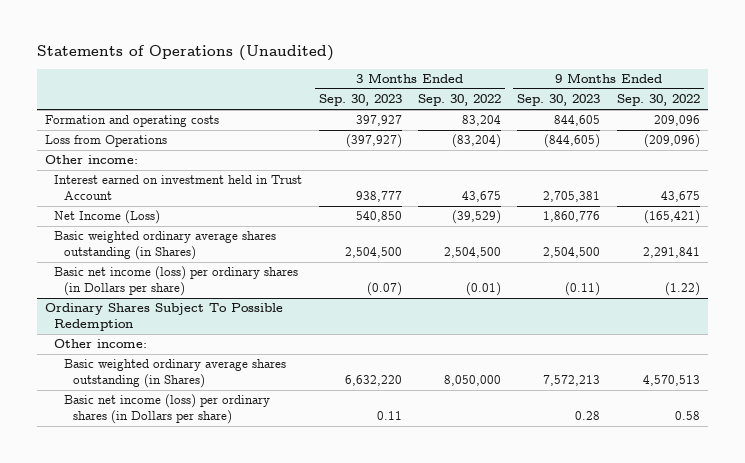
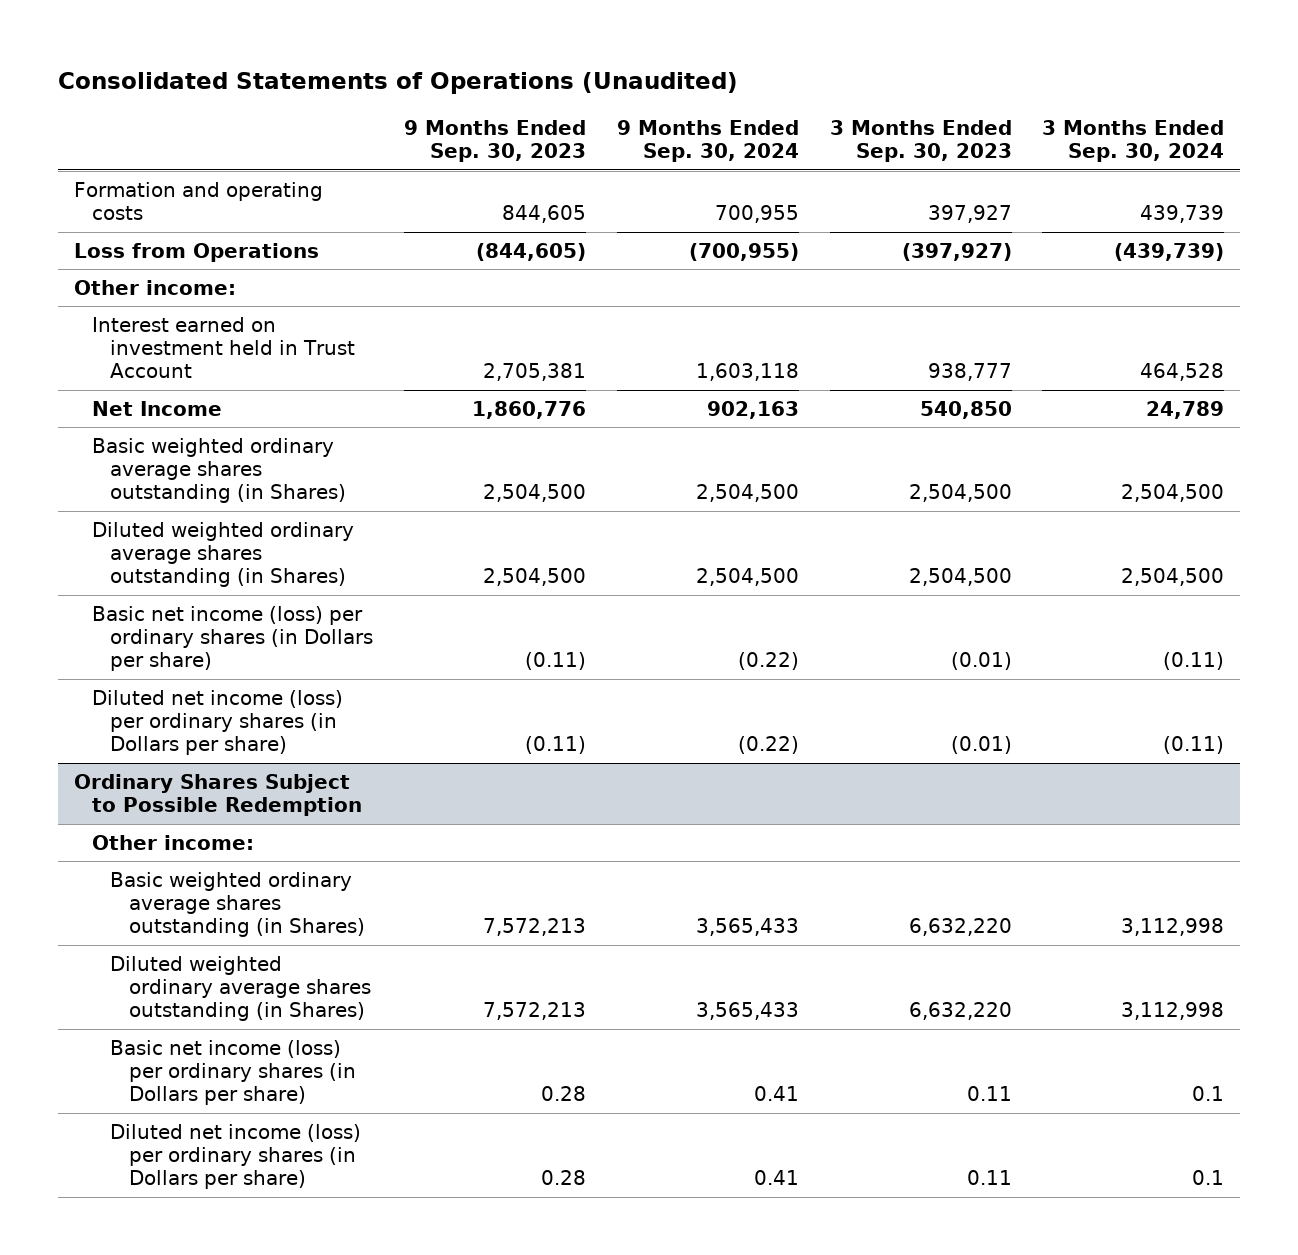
- Statements of Operations (Unaudited)
+ Consolidated Statements of Operations (Unaudited)
- | 3 Months Ended Sep. 30, 2023 | 3 Months Ended Sep. 30, 2022 | 9 Months Ended Sep. 30, 2023 | 9 Months Ended Sep. 30, 2022
+ | 9 Months Ended Sep. 30, 2023 | 9 Months Ended Sep. 30, 2024 | 3 Months Ended Sep. 30, 2023 | 3 Months Ended Sep. 30, 2024
- Net Income (Loss) | 540,850 | (39,529) | 1,860,776 | (165,421)
+ Net Income | 1,860,776 | 902,163 | 540,850 | 24,789
- Basic net income (loss) per ordinary shares (in Dollars per share) | (0.07) | (0.01) | (0.11) | (1.22)
- Ordinary Shares Subject To Possible Redemption
+ Diluted weighted ordinary average shares outstanding (in Shares) | 2,504,500 | 2,504,500 | 2,504,500 | 2,504,500
+ Basic net income (loss) per ordinary shares (in Dollars per share) | (0.11) | (0.22) | (0.01) | (0.11)
+ Diluted net income (loss) per ordinary shares (in Dollars per share) | (0.11) | (0.22) | (0.01) | (0.11)
+ Ordinary Shares Subject to Possible Redemption
+ Diluted weighted ordinary average shares outstanding (in Shares) | 7,572,213 | 3,565,433 | 6,632,220 | 3,112,998
+ Diluted net income (loss) per ordinary shares (in Dollars per share) | 0.28 | 0.41 | 0.11 | 0.1

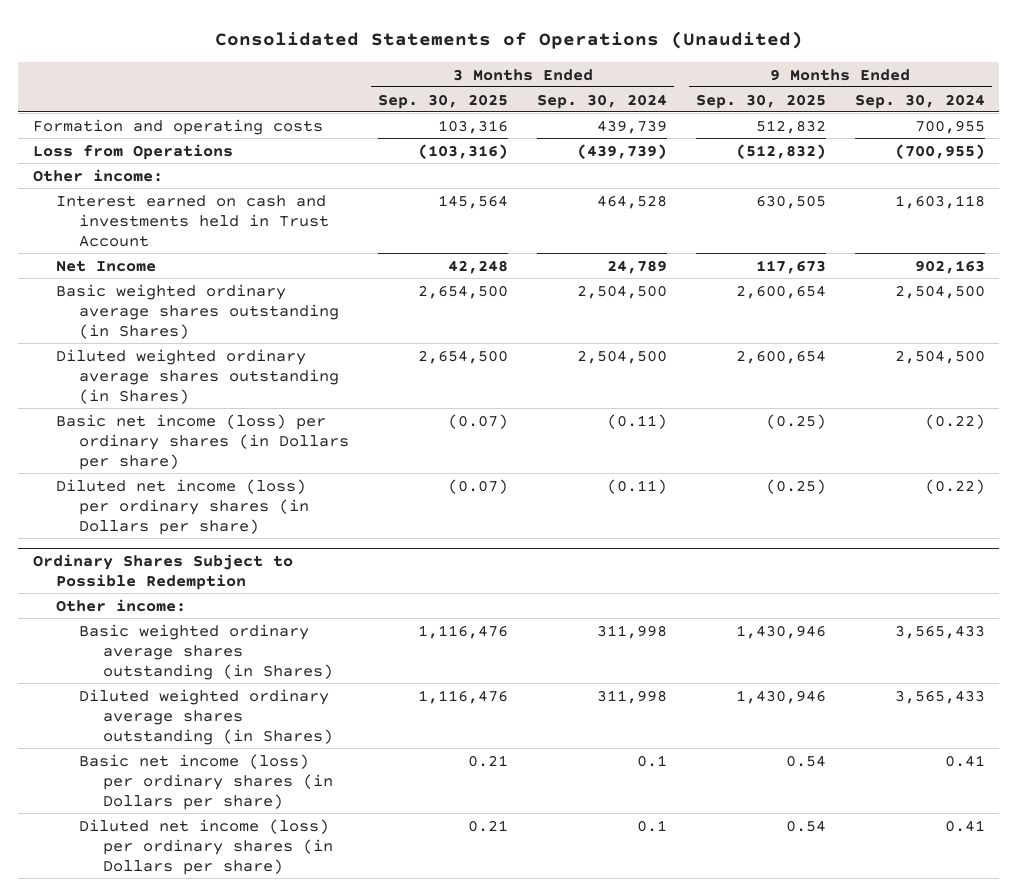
- | 9 Months Ended Sep. 30, 2023 | 9 Months Ended Sep. 30, 2024 | 3 Months Ended Sep. 30, 2023 | 3 Months Ended Sep. 30, 2024
+ | 3 Months Ended Sep. 30, 2025 | 3 Months Ended Sep. 30, 2024 | 9 Months Ended Sep. 30, 2025 | 9 Months Ended Sep. 30, 2024
- Interest earned on investment held in Trust Account | 2,705,381 | 1,603,118 | 938,777 | 464,528
+ Interest earned on cash and investments held in Trust Account | 145,564 | 464,528 | 630,505 | 1,603,118
@ Ordinary Shares Subject to Possible Redemption
- Basic weighted ordinary average shares outstanding (in Shares) | 7,572,213 | 3,565,433 | 6,632,220 | 3,112,998
- Diluted weighted ordinary average shares outstanding (in Shares) | 7,572,213 | 3,565,433 | 6,632,220 | 3,112,998
+ Basic weighted ordinary average shares outstanding (in Shares) | 1,116,476 | 311,998 | 1,430,946 | 3,565,433
+ Diluted weighted ordinary average shares outstanding (in Shares) | 1,116,476 | 311,998 | 1,430,946 | 3,565,433

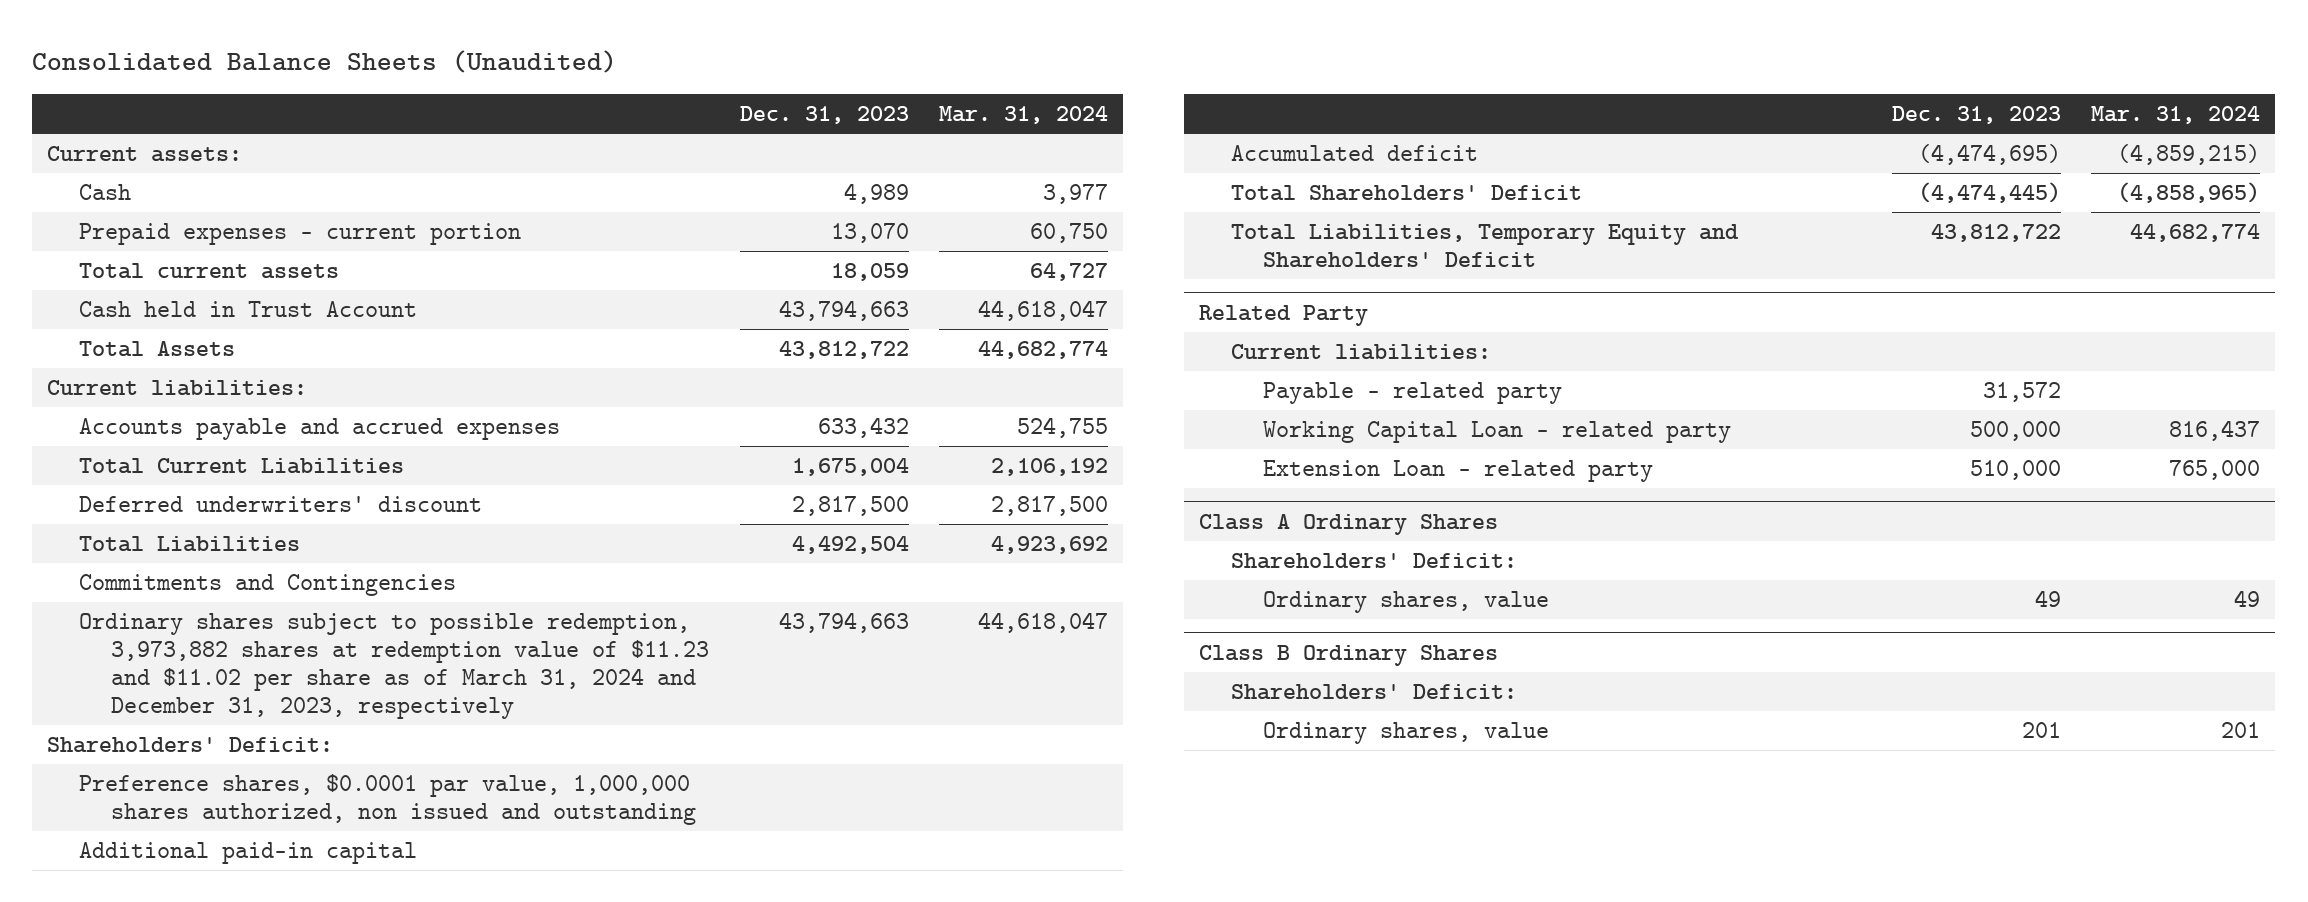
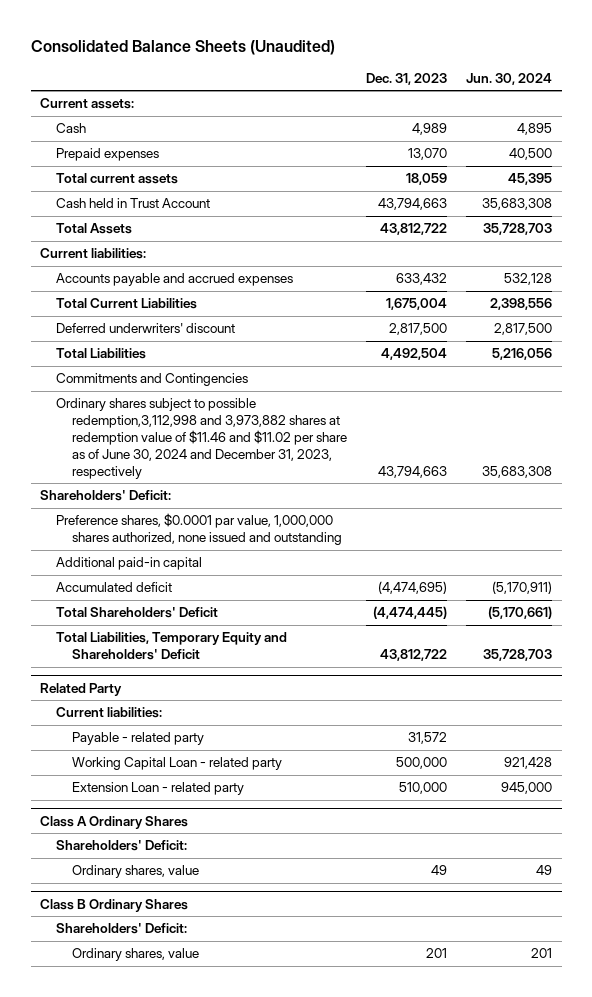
- | Dec. 31, 2023 | Mar. 31, 2024
+ | Dec. 31, 2023 | Jun. 30, 2024
- Prepaid expenses - current portion | 13,070 | 60,750
+ Prepaid expenses | 13,070 | 40,500
- Ordinary shares subject to possible redemption, 3,973,882 shares at redemption value of $11.23 and $11.02 per share as of March 31, 2024 and December 31, 2023, respectively | 43,794,663 | 44,618,047
+ Ordinary shares subject to possible redemption,3,112,998 and 3,973,882 shares at redemption value of $11.46 and $11.02 per share as of June 30, 2024 and December 31, 2023, respectively | 43,794,663 | 35,683,308
- Preference shares, $0.0001 par value, 1,000,000 shares authorized, non issued and outstanding
+ Preference shares, $0.0001 par value, 1,000,000 shares authorized, none issued and outstanding

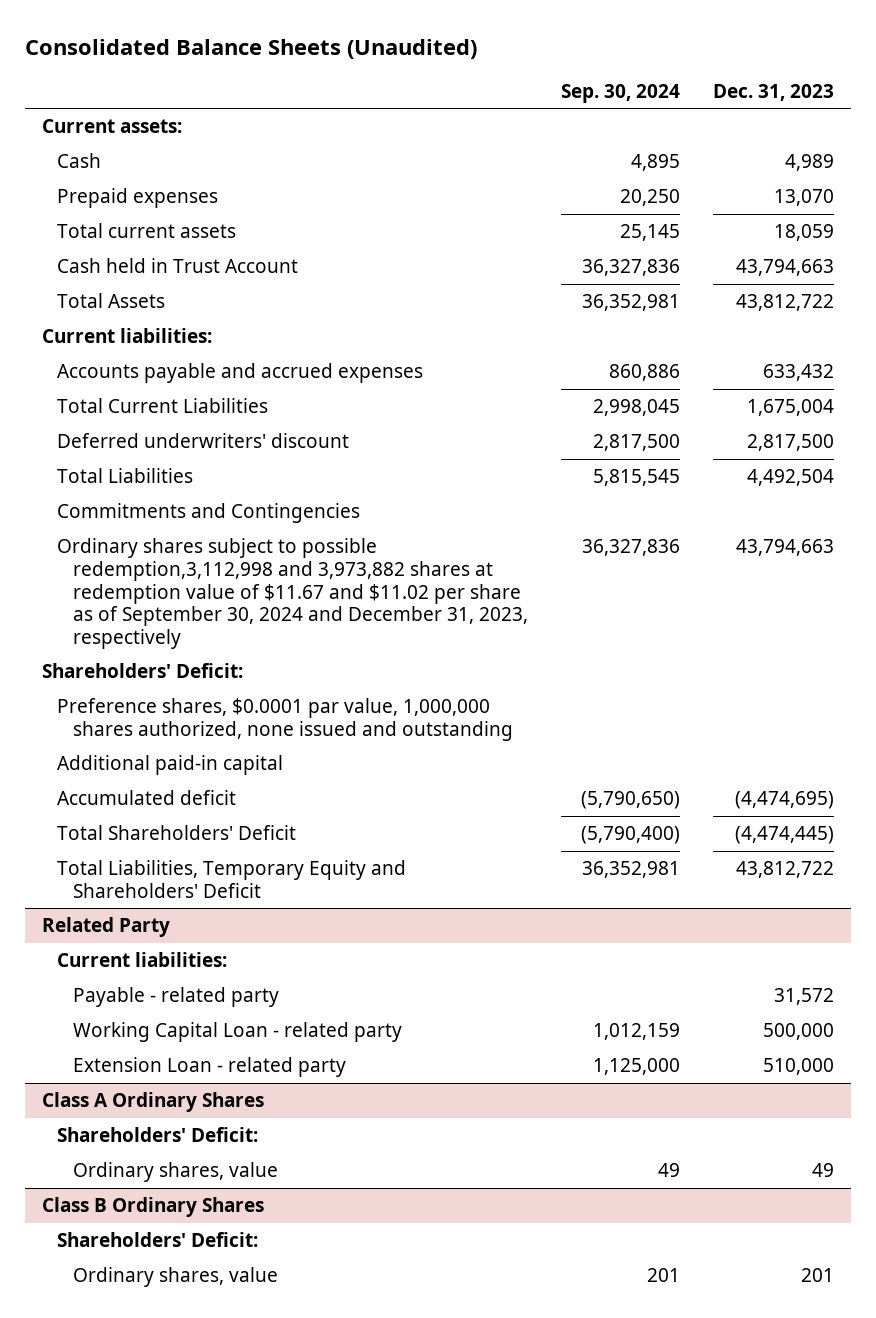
- | Dec. 31, 2023 | Jun. 30, 2024
+ | Sep. 30, 2024 | Dec. 31, 2023
- Ordinary shares subject to possible redemption,3,112,998 and 3,973,882 shares at redemption value of $11.46 and $11.02 per share as of June 30, 2024 and December 31, 2023, respectively | 43,794,663 | 35,683,308
+ Ordinary shares subject to possible redemption,3,112,998 and 3,973,882 shares at redemption value of $11.67 and $11.02 per share as of September 30, 2024 and December 31, 2023, respectively | 36,327,836 | 43,794,663

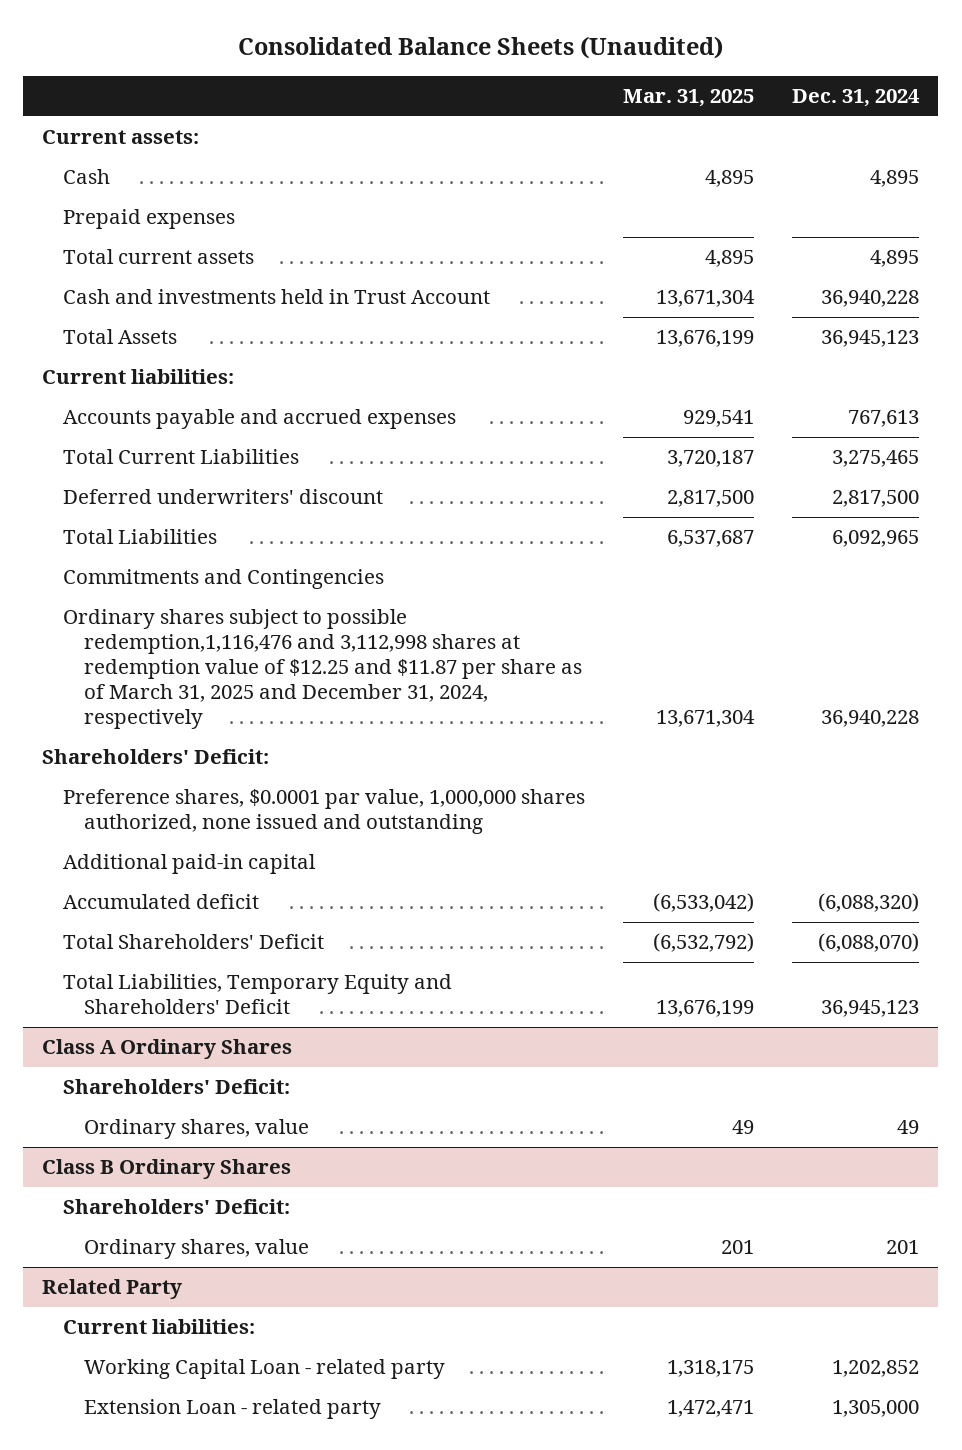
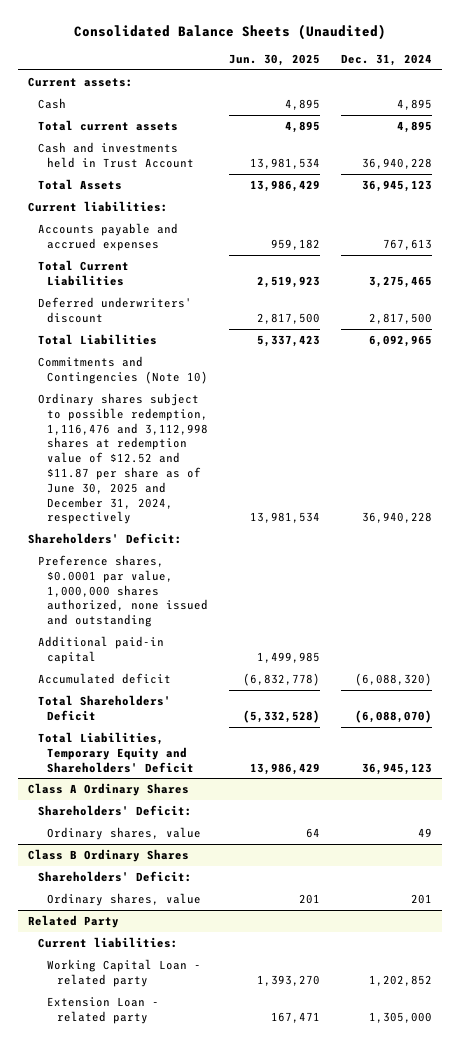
- | Mar. 31, 2025 | Dec. 31, 2024
+ | Jun. 30, 2025 | Dec. 31, 2024
- Prepaid expenses
- Commitments and Contingencies
- Ordinary shares subject to possible redemption,1,116,476 and 3,112,998 shares at redemption value of $12.25 and $11.87 per share as of March 31, 2025 and December 31, 2024, respectively | 13,671,304 | 36,940,228
+ Commitments and Contingencies (Note 10)
+ Ordinary shares subject to possible redemption, 1,116,476 and 3,112,998 shares at redemption value of $12.52 and $11.87 per share as of June 30, 2025 and December 31, 2024, respectively | 13,981,534 | 36,940,228

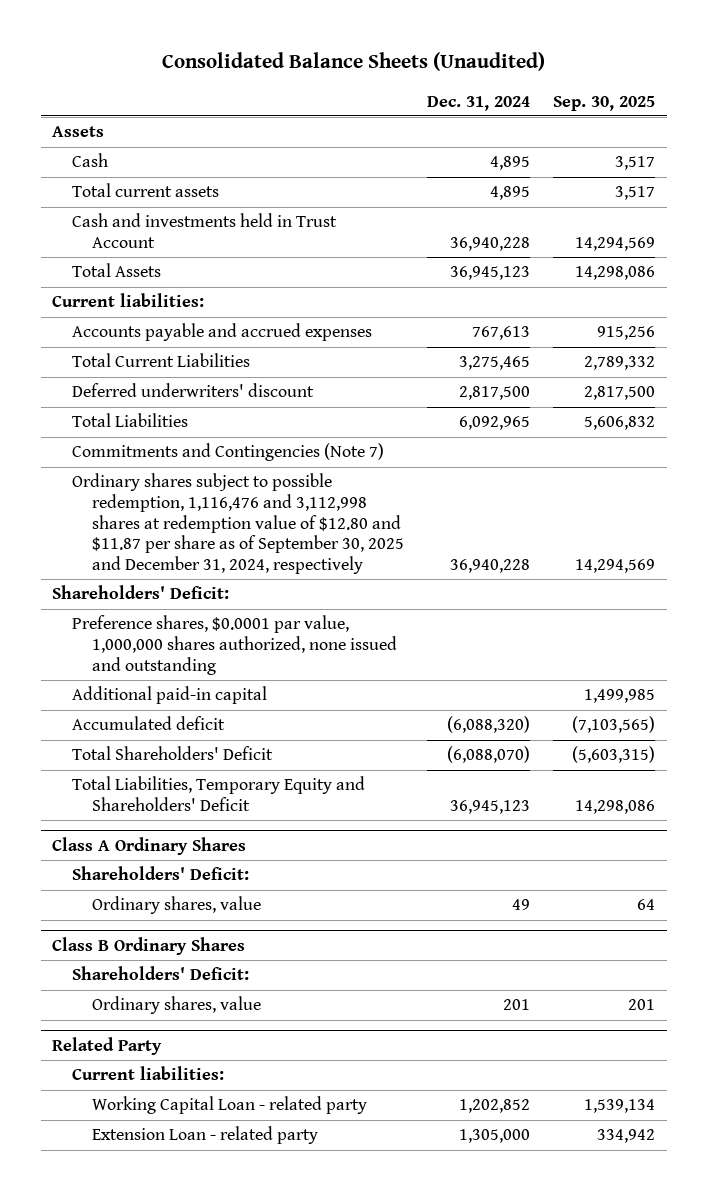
- | Jun. 30, 2025 | Dec. 31, 2024
+ | Dec. 31, 2024 | Sep. 30, 2025
- Current assets:
+ Assets
- Commitments and Contingencies (Note 10)
- Ordinary shares subject to possible redemption, 1,116,476 and 3,112,998 shares at redemption value of $12.52 and $11.87 per share as of June 30, 2025 and December 31, 2024, respectively | 13,981,534 | 36,940,228
+ Commitments and Contingencies (Note 7)
+ Ordinary shares subject to possible redemption, 1,116,476 and 3,112,998 shares at redemption value of $12.80 and $11.87 per share as of September 30, 2025 and December 31, 2024, respectively | 36,940,228 | 14,294,569

